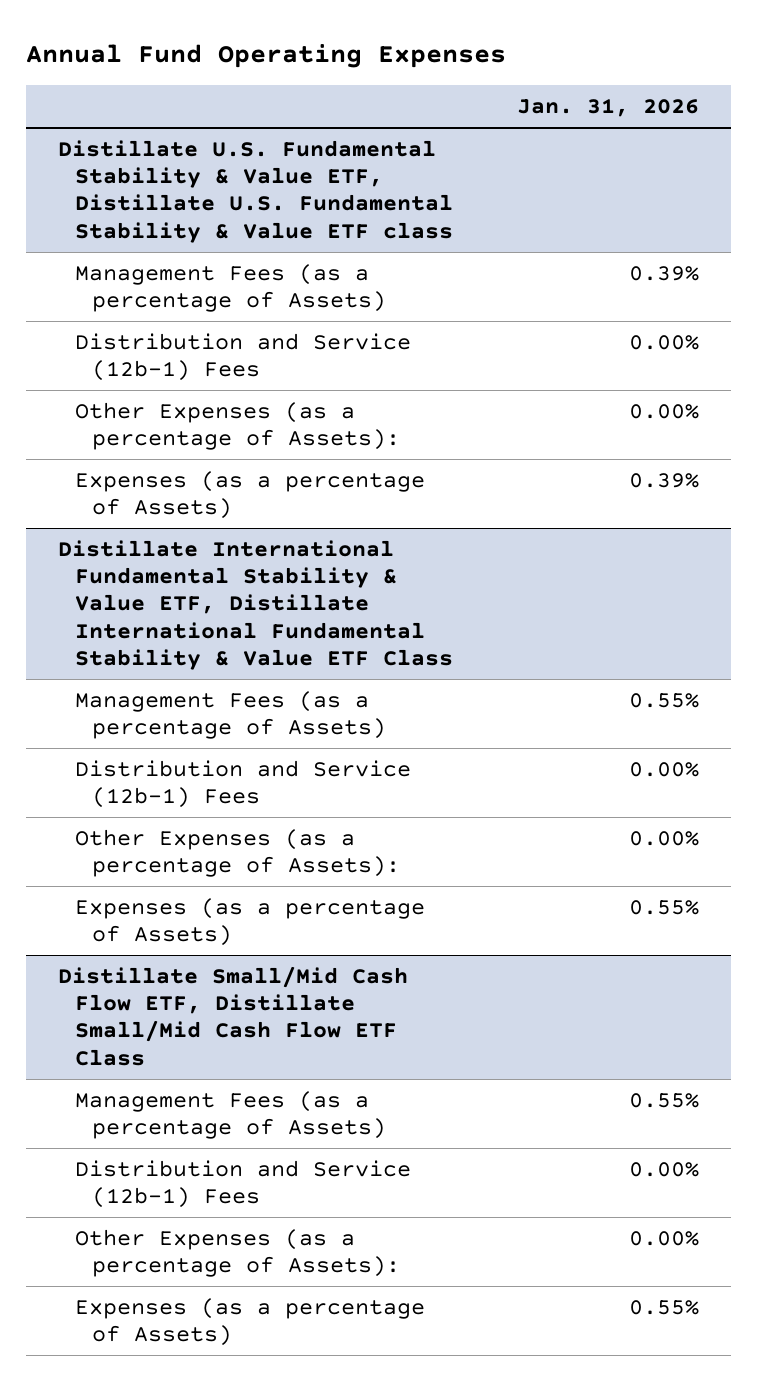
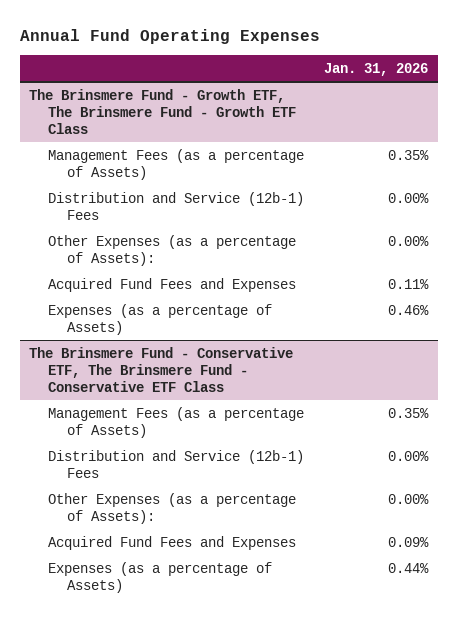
- Distillate U.S. Fundamental Stability & Value ETF, Distillate U.S. Fundamental Stability & Value ETF class
- Management Fees (as a percentage of Assets) | 0.39%
- Distribution and Service (12b-1) Fees | 0.00%
- Other Expenses (as a percentage of Assets): | 0.00%
- Expenses (as a percentage of Assets) | 0.39%
- Distillate International Fundamental Stability & Value ETF, Distillate International Fundamental Stability & Value ETF Class
- Management Fees (as a percentage of Assets) | 0.55%
+ The Brinsmere Fund - Growth ETF, The Brinsmere Fund - Growth ETF Class
+ Management Fees (as a percentage of Assets) | 0.35%
- Expenses (as a percentage of Assets) | 0.55%
- Distillate Small/Mid Cash Flow ETF, Distillate Small/Mid Cash Flow ETF Class
- Management Fees (as a percentage of Assets) | 0.55%
+ Acquired Fund Fees and Expenses | 0.11%
+ Expenses (as a percentage of Assets) | 0.46%
+ The Brinsmere Fund - Conservative ETF, The Brinsmere Fund - Conservative ETF Class
+ Management Fees (as a percentage of Assets) | 0.35%
- Expenses (as a percentage of Assets) | 0.55%
+ Acquired Fund Fees and Expenses | 0.09%
+ Expenses (as a percentage of Assets) | 0.44%

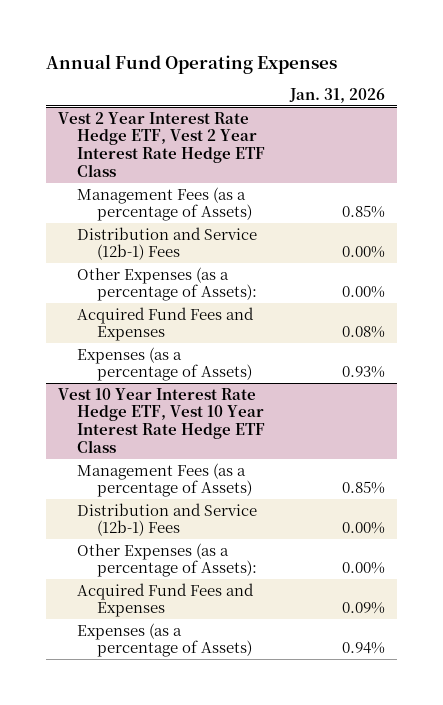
- The Brinsmere Fund - Growth ETF, The Brinsmere Fund - Growth ETF Class
- Management Fees (as a percentage of Assets) | 0.35%
+ Vest 2 Year Interest Rate Hedge ETF, Vest 2 Year Interest Rate Hedge ETF Class
+ Management Fees (as a percentage of Assets) | 0.85%
- Acquired Fund Fees and Expenses | 0.11%
- Expenses (as a percentage of Assets) | 0.46%
- The Brinsmere Fund - Conservative ETF, The Brinsmere Fund - Conservative ETF Class
- Management Fees (as a percentage of Assets) | 0.35%
+ Acquired Fund Fees and Expenses | 0.08%
+ Expenses (as a percentage of Assets) | 0.93%
+ Vest 10 Year Interest Rate Hedge ETF, Vest 10 Year Interest Rate Hedge ETF Class
+ Management Fees (as a percentage of Assets) | 0.85%
- Expenses (as a percentage of Assets) | 0.44%
+ Expenses (as a percentage of Assets) | 0.94%

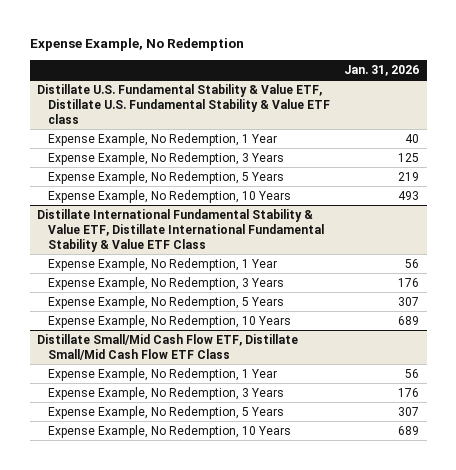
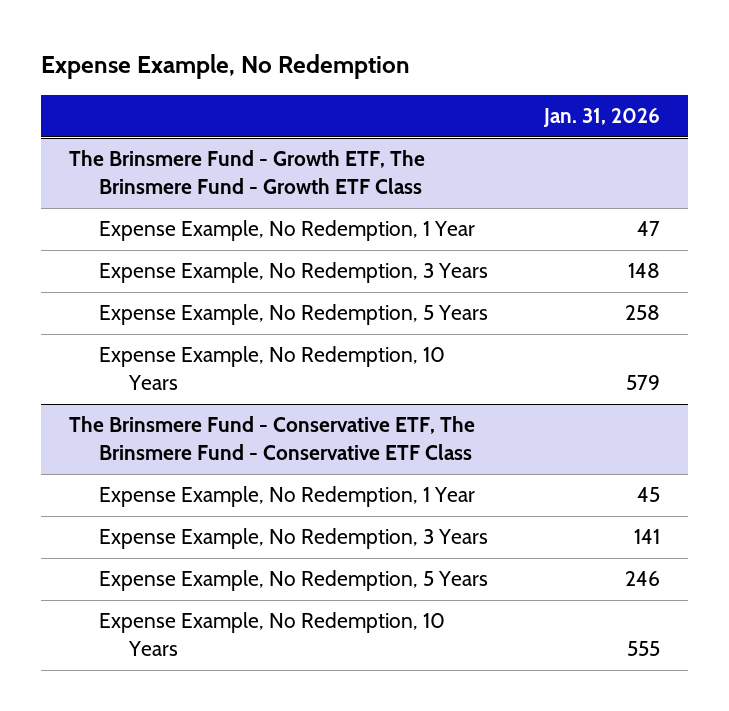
- Distillate U.S. Fundamental Stability & Value ETF, Distillate U.S. Fundamental Stability & Value ETF class
- Expense Example, No Redemption, 1 Year | 40
- Expense Example, No Redemption, 3 Years | 125
- Expense Example, No Redemption, 5 Years | 219
- Expense Example, No Redemption, 10 Years | 493
- Distillate International Fundamental Stability & Value ETF, Distillate International Fundamental Stability & Value ETF Class
- Expense Example, No Redemption, 1 Year | 56
- Expense Example, No Redemption, 3 Years | 176
- Expense Example, No Redemption, 5 Years | 307
- Expense Example, No Redemption, 10 Years | 689
- Distillate Small/Mid Cash Flow ETF, Distillate Small/Mid Cash Flow ETF Class
- Expense Example, No Redemption, 1 Year | 56
- Expense Example, No Redemption, 3 Years | 176
- Expense Example, No Redemption, 5 Years | 307
- Expense Example, No Redemption, 10 Years | 689
+ The Brinsmere Fund - Growth ETF, The Brinsmere Fund - Growth ETF Class
+ Expense Example, No Redemption, 1 Year | 47
+ Expense Example, No Redemption, 3 Years | 148
+ Expense Example, No Redemption, 5 Years | 258
+ Expense Example, No Redemption, 10 Years | 579
+ The Brinsmere Fund - Conservative ETF, The Brinsmere Fund - Conservative ETF Class
+ Expense Example, No Redemption, 1 Year | 45
+ Expense Example, No Redemption, 3 Years | 141
+ Expense Example, No Redemption, 5 Years | 246
+ Expense Example, No Redemption, 10 Years | 555

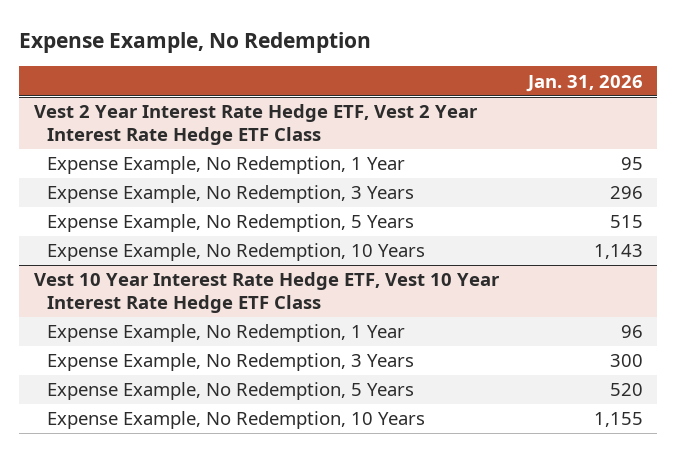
- The Brinsmere Fund - Growth ETF, The Brinsmere Fund - Growth ETF Class
- Expense Example, No Redemption, 1 Year | 47
- Expense Example, No Redemption, 3 Years | 148
- Expense Example, No Redemption, 5 Years | 258
- Expense Example, No Redemption, 10 Years | 579
- The Brinsmere Fund - Conservative ETF, The Brinsmere Fund - Conservative ETF Class
- Expense Example, No Redemption, 1 Year | 45
- Expense Example, No Redemption, 3 Years | 141
- Expense Example, No Redemption, 5 Years | 246
- Expense Example, No Redemption, 10 Years | 555
+ Vest 2 Year Interest Rate Hedge ETF, Vest 2 Year Interest Rate Hedge ETF Class
+ Expense Example, No Redemption, 1 Year | 95
+ Expense Example, No Redemption, 3 Years | 296
+ Expense Example, No Redemption, 5 Years | 515
+ Expense Example, No Redemption, 10 Years | 1,143
+ Vest 10 Year Interest Rate Hedge ETF, Vest 10 Year Interest Rate Hedge ETF Class
+ Expense Example, No Redemption, 1 Year | 96
+ Expense Example, No Redemption, 3 Years | 300
+ Expense Example, No Redemption, 5 Years | 520
+ Expense Example, No Redemption, 10 Years | 1,155

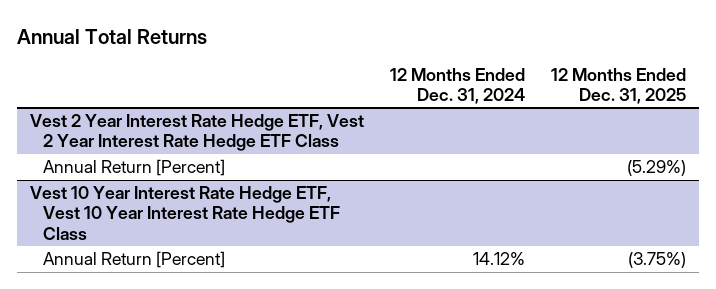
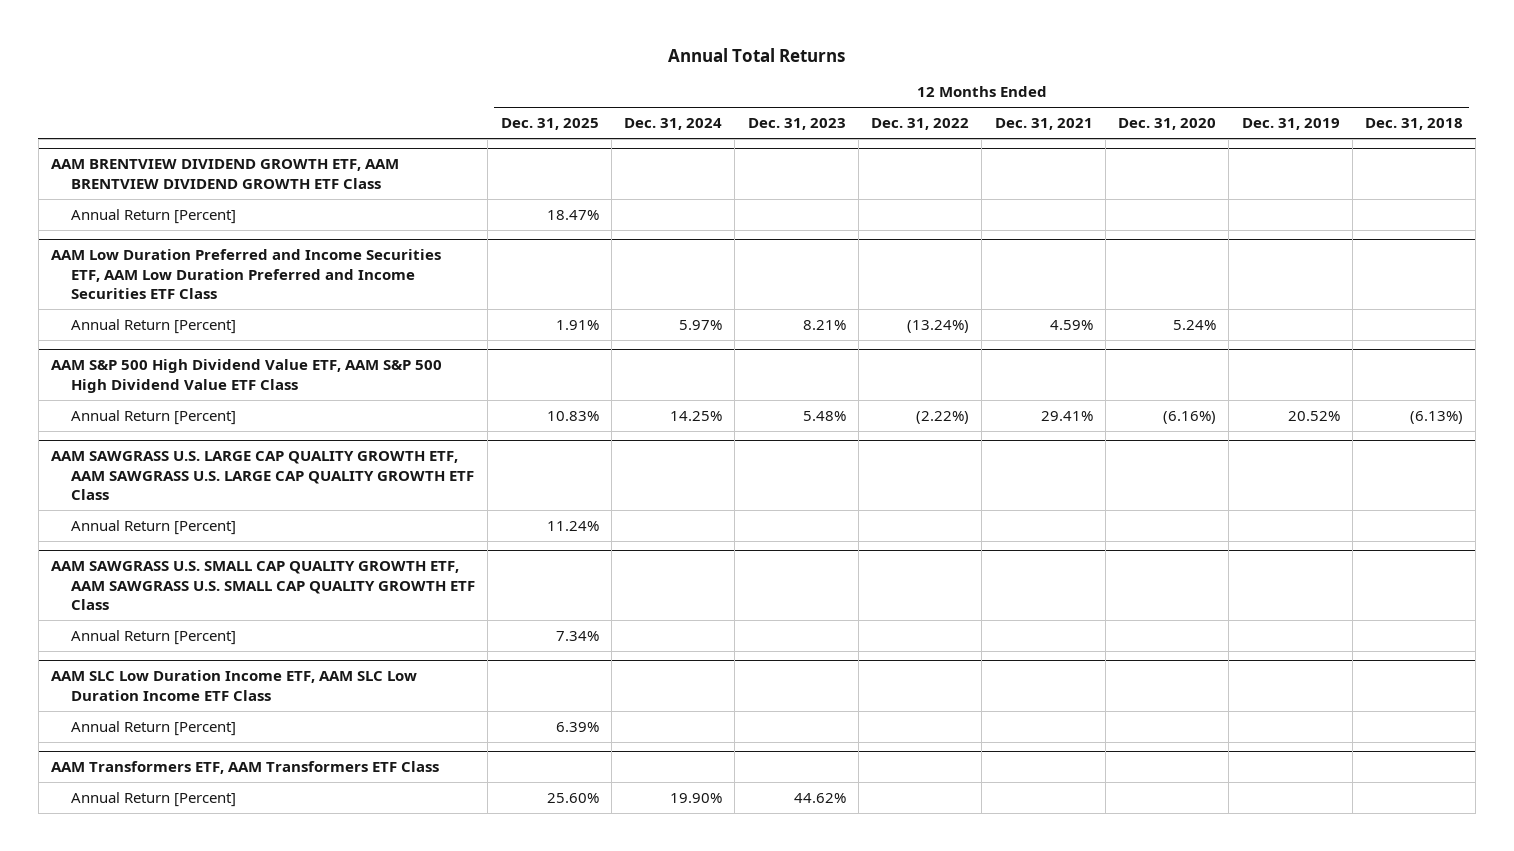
- | 12 Months Ended Dec. 31, 2024 | 12 Months Ended Dec. 31, 2025
+ | 12 Months Ended Dec. 31, 2025 | 12 Months Ended Dec. 31, 2024 | 12 Months Ended Dec. 31, 2023 | 12 Months Ended Dec. 31, 2022 | 12 Months Ended Dec. 31, 2021 | 12 Months Ended Dec. 31, 2020 | 12 Months Ended Dec. 31, 2019 | 12 Months Ended Dec. 31, 2018
- Vest 2 Year Interest Rate Hedge ETF, Vest 2 Year Interest Rate Hedge ETF Class
- Annual Return [Percent] | | (5.29%)
- Vest 10 Year Interest Rate Hedge ETF, Vest 10 Year Interest Rate Hedge ETF Class
- Annual Return [Percent] | 14.12% | (3.75%)
+ AAM BRENTVIEW DIVIDEND GROWTH ETF, AAM BRENTVIEW DIVIDEND GROWTH ETF Class
+ Annual Return [Percent] | 18.47% | | | | | | |
+ AAM Low Duration Preferred and Income Securities ETF, AAM Low Duration Preferred and Income Securities ETF Class
+ Annual Return [Percent] | 1.91% | 5.97% | 8.21% | (13.24%) | 4.59% | 5.24% | |
+ AAM S&P 500 High Dividend Value ETF, AAM S&P 500 High Dividend Value ETF Class
+ Annual Return [Percent] | 10.83% | 14.25% | 5.48% | (2.22%) | 29.41% | (6.16%) | 20.52% | (6.13%)
+ AAM SAWGRASS U.S. LARGE CAP QUALITY GROWTH ETF, AAM SAWGRASS U.S. LARGE CAP QUALITY GROWTH ETF Class
+ Annual Return [Percent] | 11.24% | | | | | | |
+ AAM SAWGRASS U.S. SMALL CAP QUALITY GROWTH ETF, AAM SAWGRASS U.S. SMALL CAP QUALITY GROWTH ETF Class
+ Annual Return [Percent] | 7.34% | | | | | | |
+ AAM SLC Low Duration Income ETF, AAM SLC Low Duration Income ETF Class
+ Annual Return [Percent] | 6.39% | | | | | | |
+ AAM Transformers ETF, AAM Transformers ETF Class
+ Annual Return [Percent] | 25.60% | 19.90% | 44.62% | | | | |

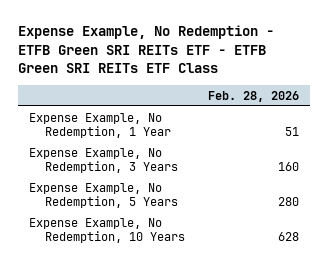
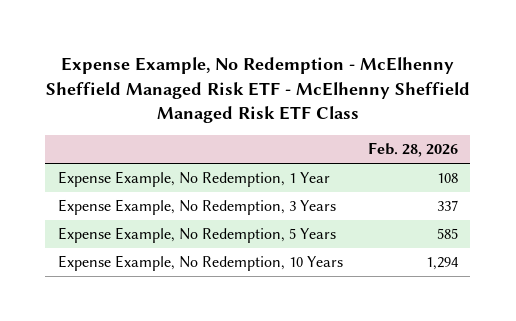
- Expense Example, No Redemption - ETFB Green SRI REITs ETF - ETFB Green SRI REITs ETF Class
+ Expense Example, No Redemption - McElhenny Sheffield Managed Risk ETF - McElhenny Sheffield Managed Risk ETF Class
- Expense Example, No Redemption, 1 Year | 51
- Expense Example, No Redemption, 3 Years | 160
- Expense Example, No Redemption, 5 Years | 280
- Expense Example, No Redemption, 10 Years | 628
+ Expense Example, No Redemption, 1 Year | 108
+ Expense Example, No Redemption, 3 Years | 337
+ Expense Example, No Redemption, 5 Years | 585
+ Expense Example, No Redemption, 10 Years | 1,294

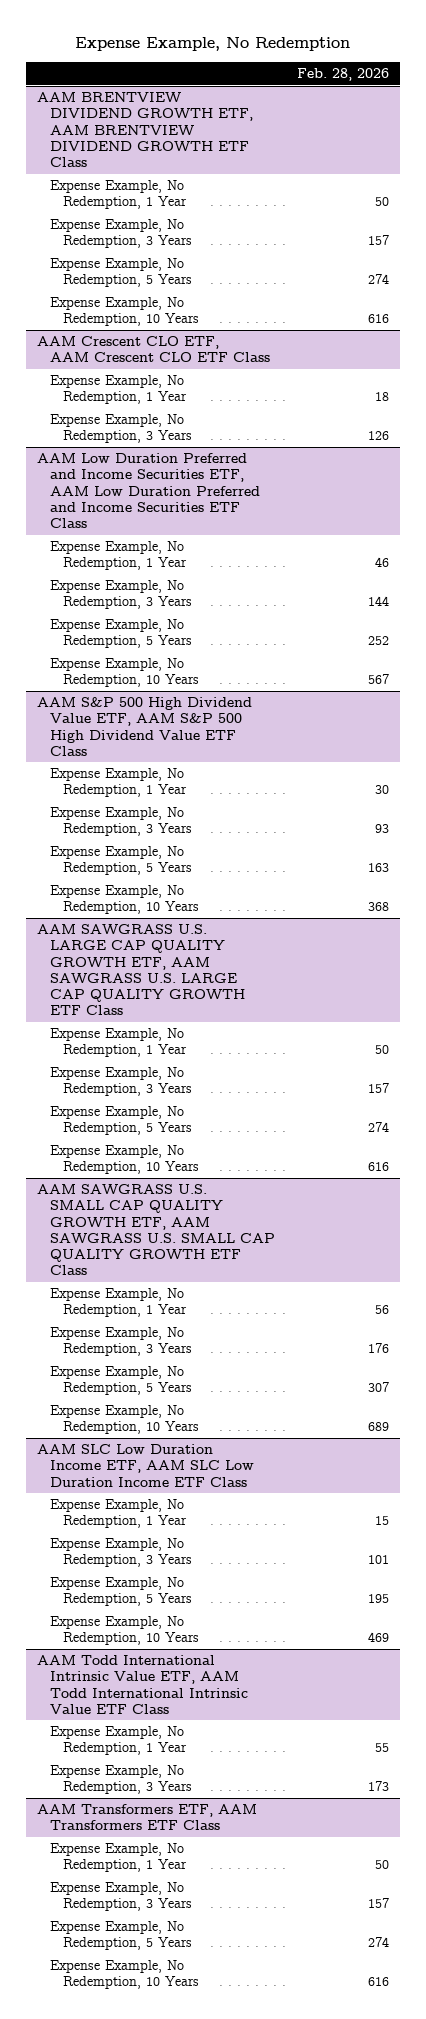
- Expense Example, No Redemption - McElhenny Sheffield Managed Risk ETF - McElhenny Sheffield Managed Risk ETF Class
+ Expense Example, No Redemption
- Expense Example, No Redemption, 1 Year | 108
- Expense Example, No Redemption, 3 Years | 337
- Expense Example, No Redemption, 5 Years | 585
- Expense Example, No Redemption, 10 Years | 1,294
+ AAM BRENTVIEW DIVIDEND GROWTH ETF, AAM BRENTVIEW DIVIDEND GROWTH ETF Class
+ Expense Example, No Redemption, 1 Year | 50
+ Expense Example, No Redemption, 3 Years | 157
+ Expense Example, No Redemption, 5 Years | 274
+ Expense Example, No Redemption, 10 Years | 616
+ AAM Crescent CLO ETF, AAM Crescent CLO ETF Class
+ Expense Example, No Redemption, 1 Year | 18
+ Expense Example, No Redemption, 3 Years | 126
+ AAM Low Duration Preferred and Income Securities ETF, AAM Low Duration Preferred and Income Securities ETF Class
+ Expense Example, No Redemption, 1 Year | 46
+ Expense Example, No Redemption, 3 Years | 144
+ Expense Example, No Redemption, 5 Years | 252
+ Expense Example, No Redemption, 10 Years | 567
+ AAM S&P 500 High Dividend Value ETF, AAM S&P 500 High Dividend Value ETF Class
+ Expense Example, No Redemption, 1 Year | 30
+ Expense Example, No Redemption, 3 Years | 93
+ Expense Example, No Redemption, 5 Years | 163
+ Expense Example, No Redemption, 10 Years | 368
+ AAM SAWGRASS U.S. LARGE CAP QUALITY GROWTH ETF, AAM SAWGRASS U.S. LARGE CAP QUALITY GROWTH ETF Class
+ Expense Example, No Redemption, 1 Year | 50
+ Expense Example, No Redemption, 3 Years | 157
+ Expense Example, No Redemption, 5 Years | 274
+ Expense Example, No Redemption, 10 Years | 616
+ AAM SAWGRASS U.S. SMALL CAP QUALITY GROWTH ETF, AAM SAWGRASS U.S. SMALL CAP QUALITY GROWTH ETF Class
+ Expense Example, No Redemption, 1 Year | 56
+ Expense Example, No Redemption, 3 Years | 176
+ Expense Example, No Redemption, 5 Years | 307
+ Expense Example, No Redemption, 10 Years | 689
+ AAM SLC Low Duration Income ETF, AAM SLC Low Duration Income ETF Class
+ Expense Example, No Redemption, 1 Year | 15
+ Expense Example, No Redemption, 3 Years | 101
+ Expense Example, No Redemption, 5 Years | 195
+ Expense Example, No Redemption, 10 Years | 469
+ AAM Todd International Intrinsic Value ETF, AAM Todd International Intrinsic Value ETF Class
+ Expense Example, No Redemption, 1 Year | 55
+ Expense Example, No Redemption, 3 Years | 173
+ AAM Transformers ETF, AAM Transformers ETF Class
+ Expense Example, No Redemption, 1 Year | 50
+ Expense Example, No Redemption, 3 Years | 157
+ Expense Example, No Redemption, 5 Years | 274
+ Expense Example, No Redemption, 10 Years | 616

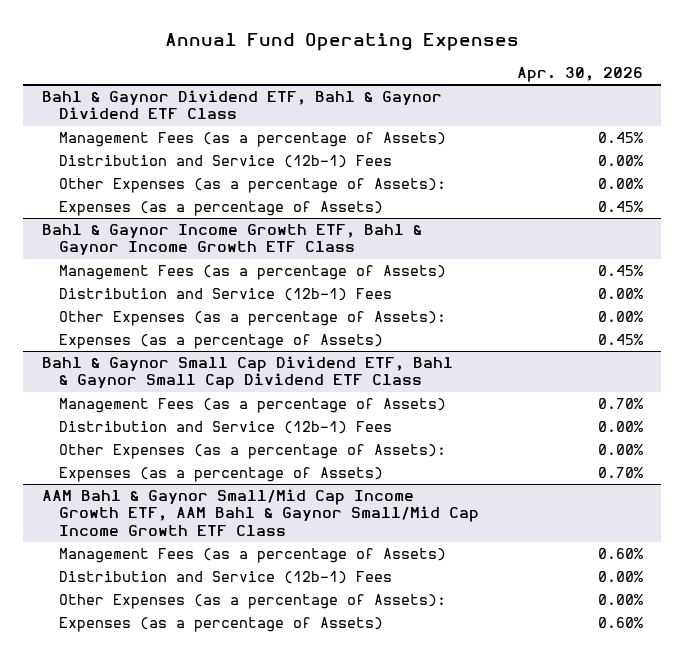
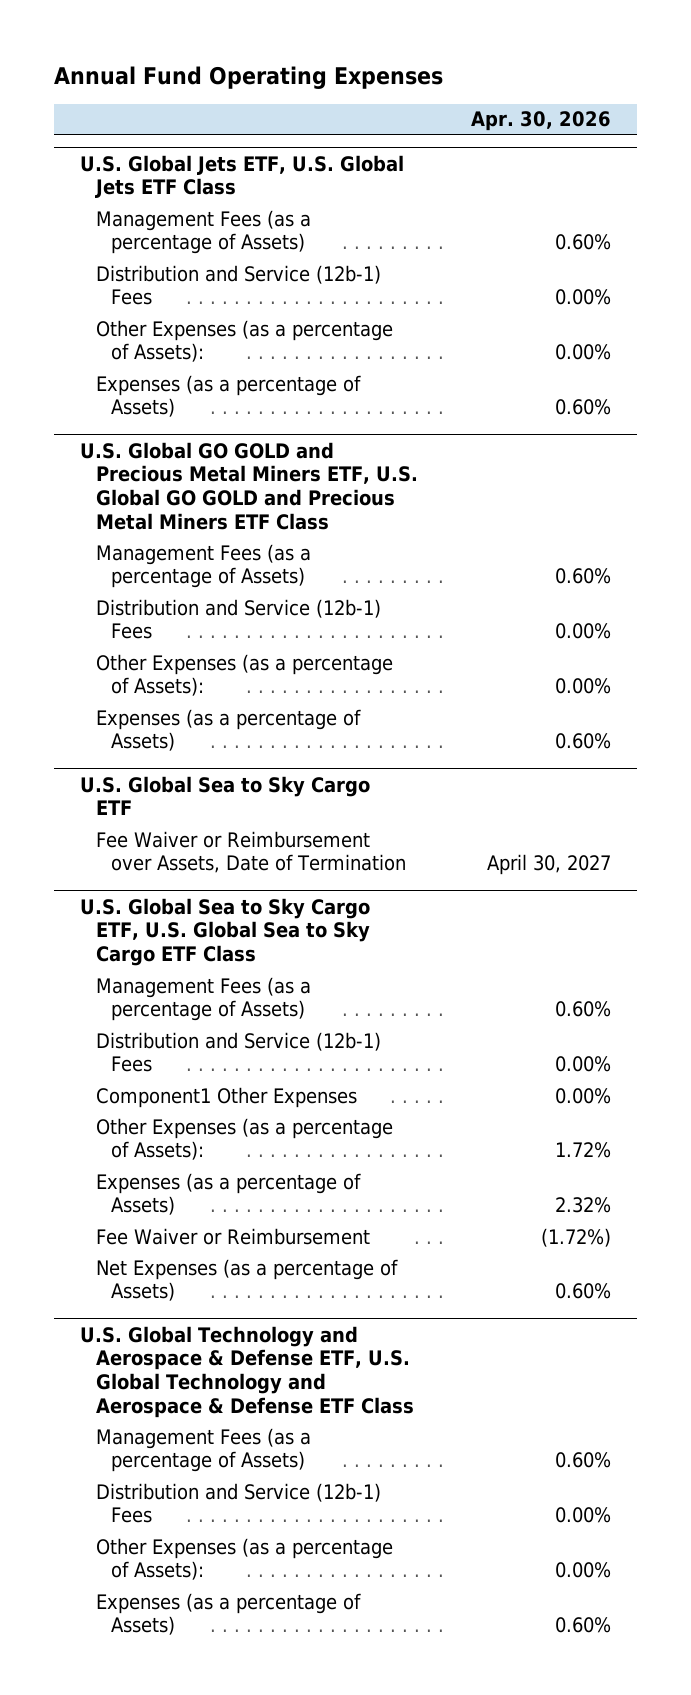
- Bahl & Gaynor Dividend ETF, Bahl & Gaynor Dividend ETF Class
- Management Fees (as a percentage of Assets) | 0.45%
+ U.S. Global Jets ETF, U.S. Global Jets ETF Class
+ Management Fees (as a percentage of Assets) | 0.60%
- Expenses (as a percentage of Assets) | 0.45%
- Bahl & Gaynor Income Growth ETF, Bahl & Gaynor Income Growth ETF Class
- Management Fees (as a percentage of Assets) | 0.45%
+ Expenses (as a percentage of Assets) | 0.60%
+ U.S. Global GO GOLD and Precious Metal Miners ETF, U.S. Global GO GOLD and Precious Metal Miners ETF Class
+ Management Fees (as a percentage of Assets) | 0.60%
- Expenses (as a percentage of Assets) | 0.45%
- Bahl & Gaynor Small Cap Dividend ETF, Bahl & Gaynor Small Cap Dividend ETF Class
- Management Fees (as a percentage of Assets) | 0.70%
+ Expenses (as a percentage of Assets) | 0.60%
+ U.S. Global Sea to Sky Cargo ETF
+ Fee Waiver or Reimbursement over Assets, Date of Termination | April 30, 2027
+ U.S. Global Sea to Sky Cargo ETF, U.S. Global Sea to Sky Cargo ETF Class
+ Management Fees (as a percentage of Assets) | 0.60%
- Other Expenses (as a percentage of Assets): | 0.00%
- Expenses (as a percentage of Assets) | 0.70%
- AAM Bahl & Gaynor Small/Mid Cap Income Growth ETF, AAM Bahl & Gaynor Small/Mid Cap Income Growth ETF Class
+ Component1 Other Expenses | 0.00%
+ Other Expenses (as a percentage of Assets): | 1.72%
+ Expenses (as a percentage of Assets) | 2.32%
+ Fee Waiver or Reimbursement | (1.72%)
+ Net Expenses (as a percentage of Assets) | 0.60%
+ U.S. Global Technology and Aerospace & Defense ETF, U.S. Global Technology and Aerospace & Defense ETF Class

